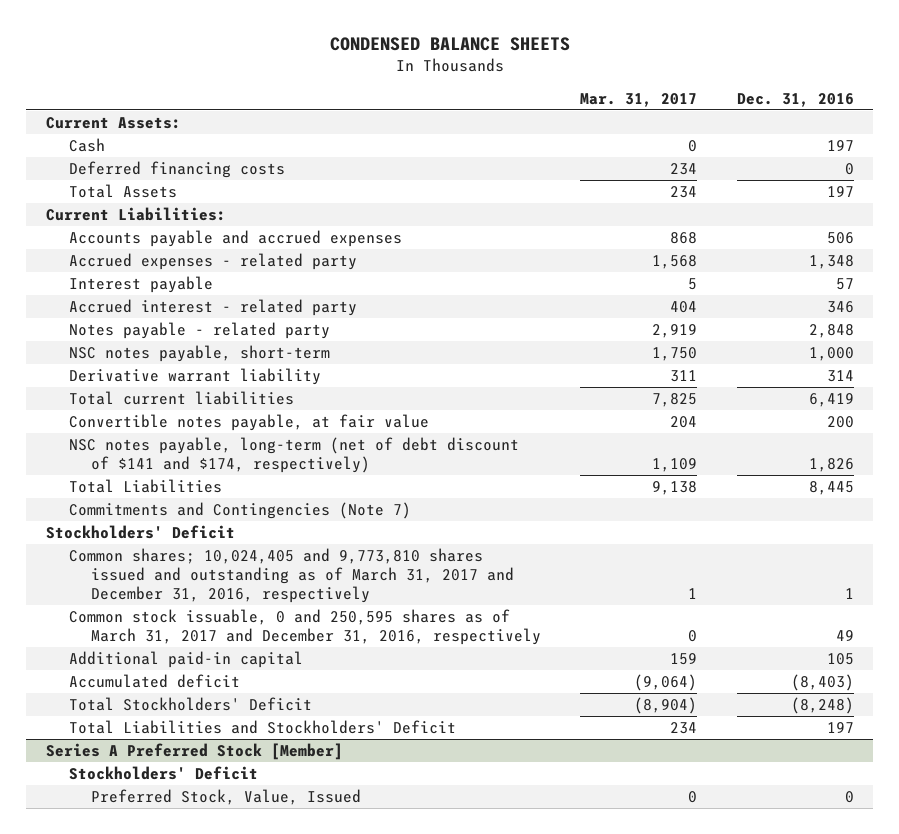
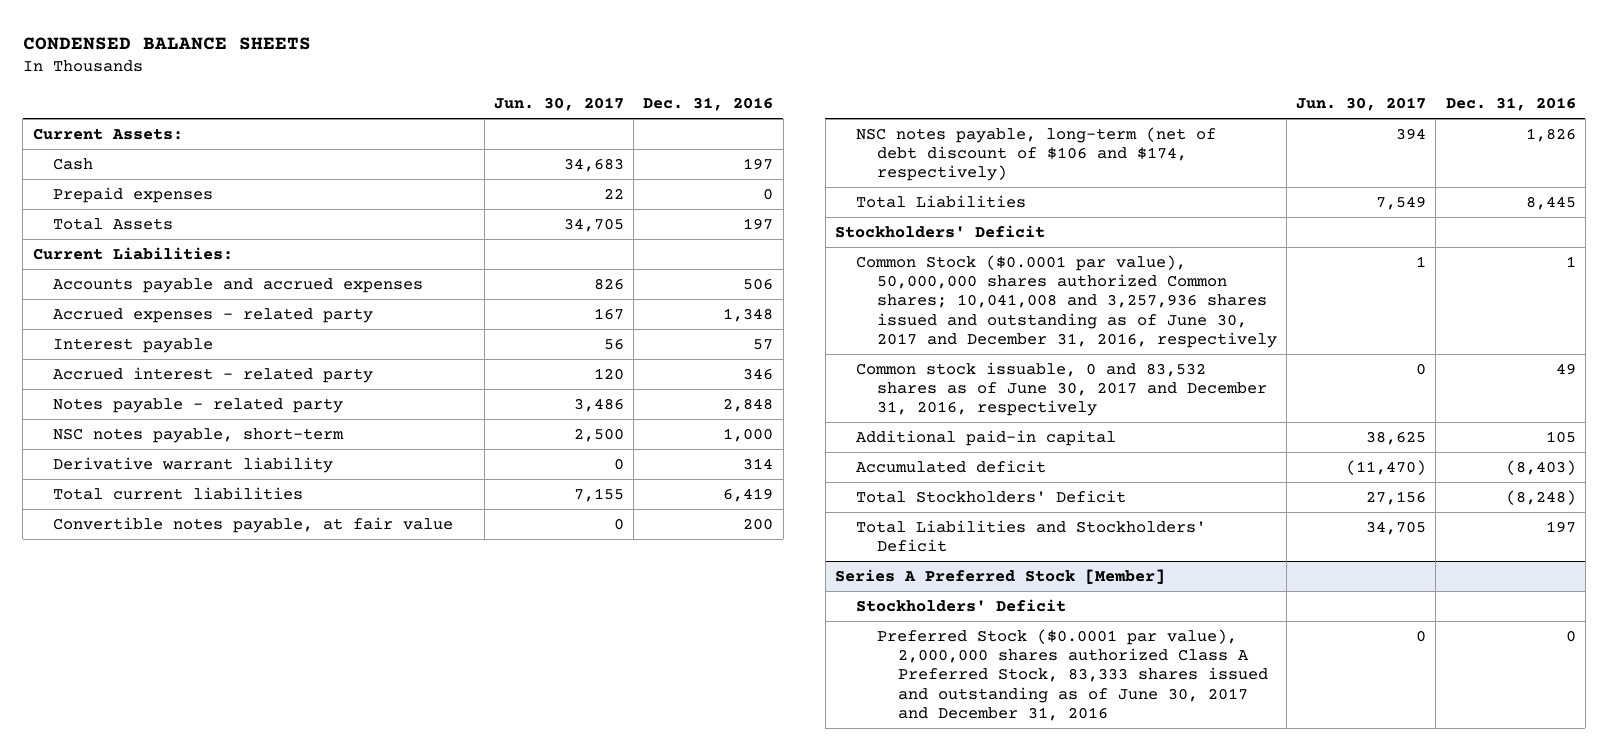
- | Mar. 31, 2017 | Dec. 31, 2016
+ | Jun. 30, 2017 | Dec. 31, 2016
- Deferred financing costs | 234 | 0
+ Prepaid expenses | 22 | 0
- NSC notes payable, long-term (net of debt discount of $141 and $174, respectively) | 1,109 | 1,826
+ NSC notes payable, long-term (net of debt discount of $106 and $174, respectively) | 394 | 1,826
- Commitments and Contingencies (Note 7)
- Common shares; 10,024,405 and 9,773,810 shares issued and outstanding as of March 31, 2017 and December 31, 2016, respectively | 1 | 1
- Common stock issuable, 0 and 250,595 shares as of March 31, 2017 and December 31, 2016, respectively | 0 | 49
+ Common Stock ($0.0001 par value), 50,000,000 shares authorized Common shares; 10,041,008 and 3,257,936 shares issued and outstanding as of June 30, 2017 and December 31, 2016, respectively | 1 | 1
+ Common stock issuable, 0 and 83,532 shares as of June 30, 2017 and December 31, 2016, respectively | 0 | 49
@ Series A Preferred Stock [Member]
- Preferred Stock, Value, Issued | 0 | 0
+ Preferred Stock ($0.0001 par value), 2,000,000 shares authorized Class A Preferred Stock, 83,333 shares issued and outstanding as of June 30, 2017 and December 31, 2016 | 0 | 0

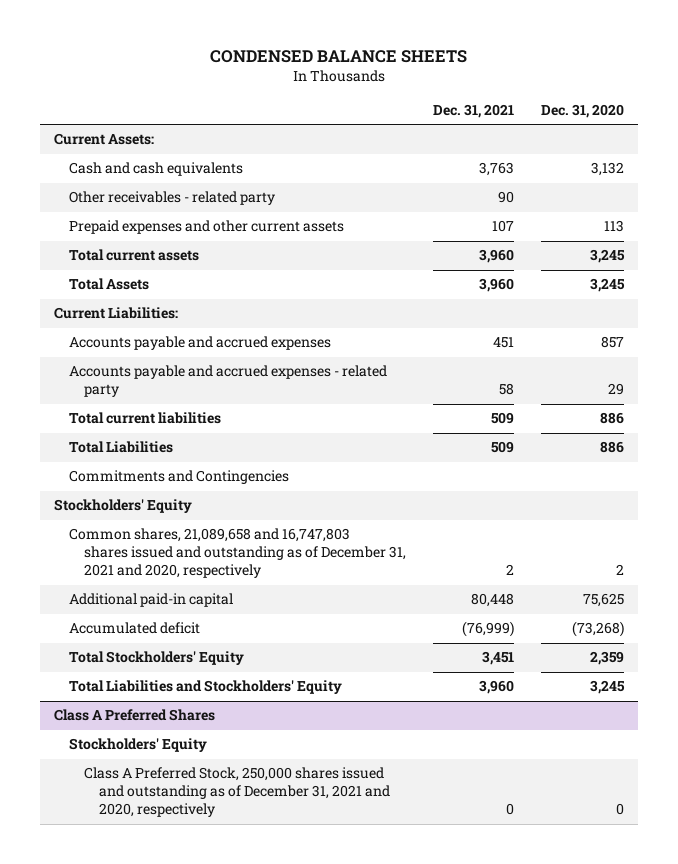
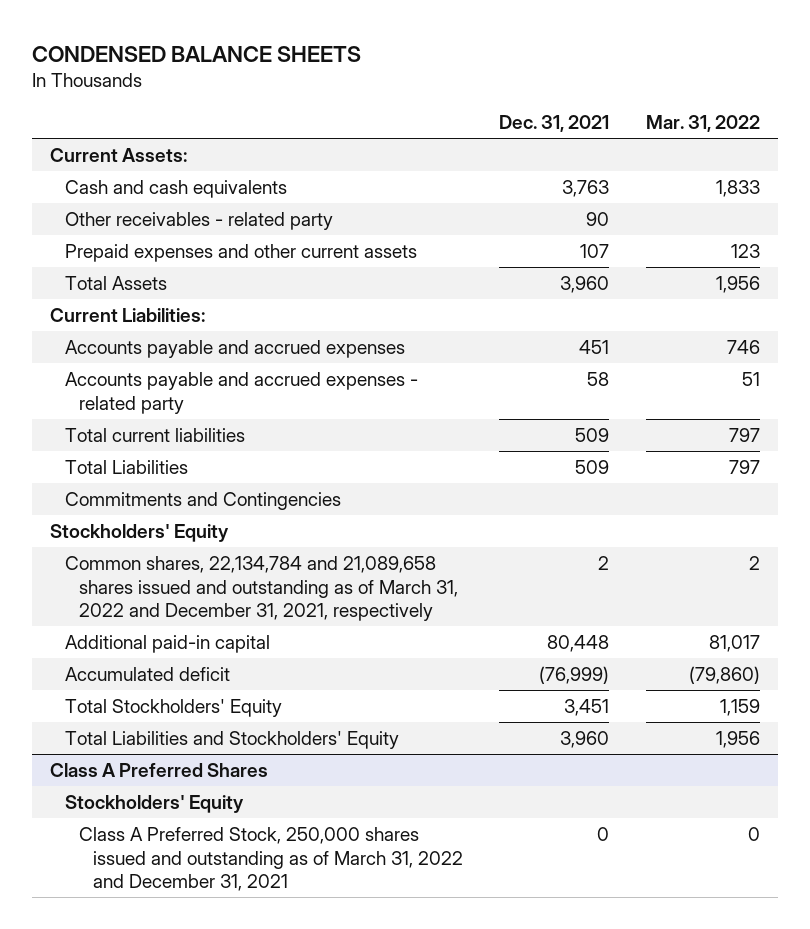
- | Dec. 31, 2021 | Dec. 31, 2020
+ | Dec. 31, 2021 | Mar. 31, 2022
- Total current assets | 3,960 | 3,245
- Common shares, 21,089,658 and 16,747,803 shares issued and outstanding as of December 31, 2021 and 2020, respectively | 2 | 2
+ Common shares, 22,134,784 and 21,089,658 shares issued and outstanding as of March 31, 2022 and December 31, 2021, respectively | 2 | 2
@ Class A Preferred Shares
- Class A Preferred Stock, 250,000 shares issued and outstanding as of December 31, 2021 and 2020, respectively | 0 | 0
+ Class A Preferred Stock, 250,000 shares issued and outstanding as of March 31, 2022 and December 31, 2021 | 0 | 0

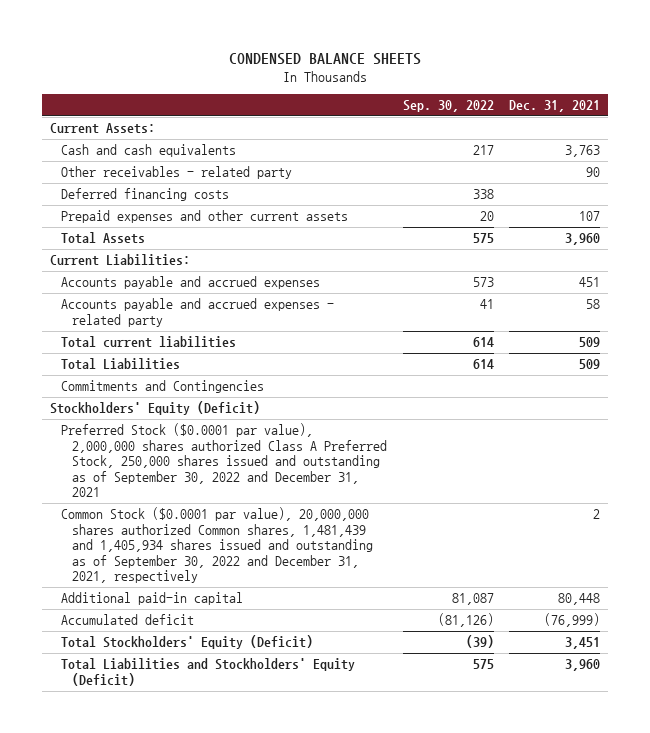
- | Dec. 31, 2021 | Mar. 31, 2022
+ | Sep. 30, 2022 | Dec. 31, 2021
+ Deferred financing costs | 338 |
- Stockholders' Equity
- Common shares, 22,134,784 and 21,089,658 shares issued and outstanding as of March 31, 2022 and December 31, 2021, respectively | 2 | 2
+ Stockholders' Equity (Deficit)
+ Preferred Stock ($0.0001 par value), 2,000,000 shares authorized Class A Preferred Stock, 250,000 shares issued and outstanding as of September 30, 2022 and December 31, 2021
+ Common Stock ($0.0001 par value), 20,000,000 shares authorized Common shares, 1,481,439 and 1,405,934 shares issued and outstanding as of September 30, 2022 and December 31, 2021, respectively | | 2
- Total Stockholders' Equity | 3,451 | 1,159
- Total Liabilities and Stockholders' Equity | 3,960 | 1,956
- Class A Preferred Shares
- Stockholders' Equity
- Class A Preferred Stock, 250,000 shares issued and outstanding as of March 31, 2022 and December 31, 2021 | 0 | 0
+ Total Stockholders' Equity (Deficit) | (39) | 3,451
+ Total Liabilities and Stockholders' Equity (Deficit) | 575 | 3,960

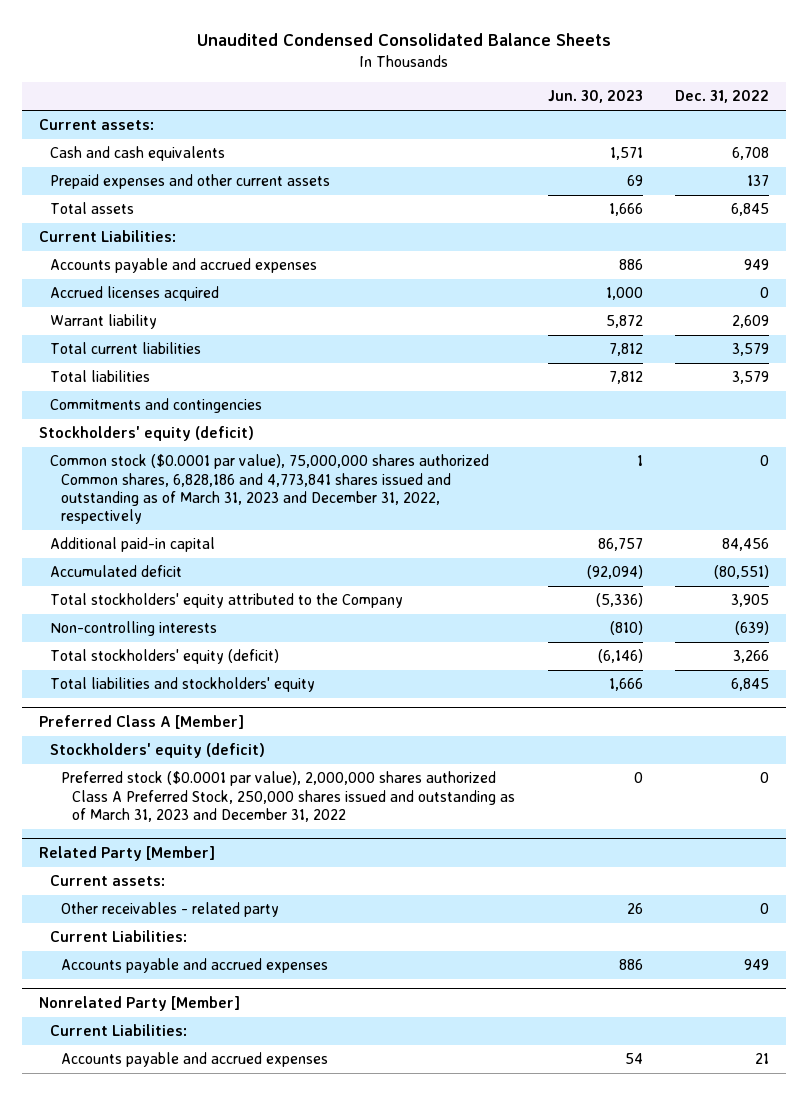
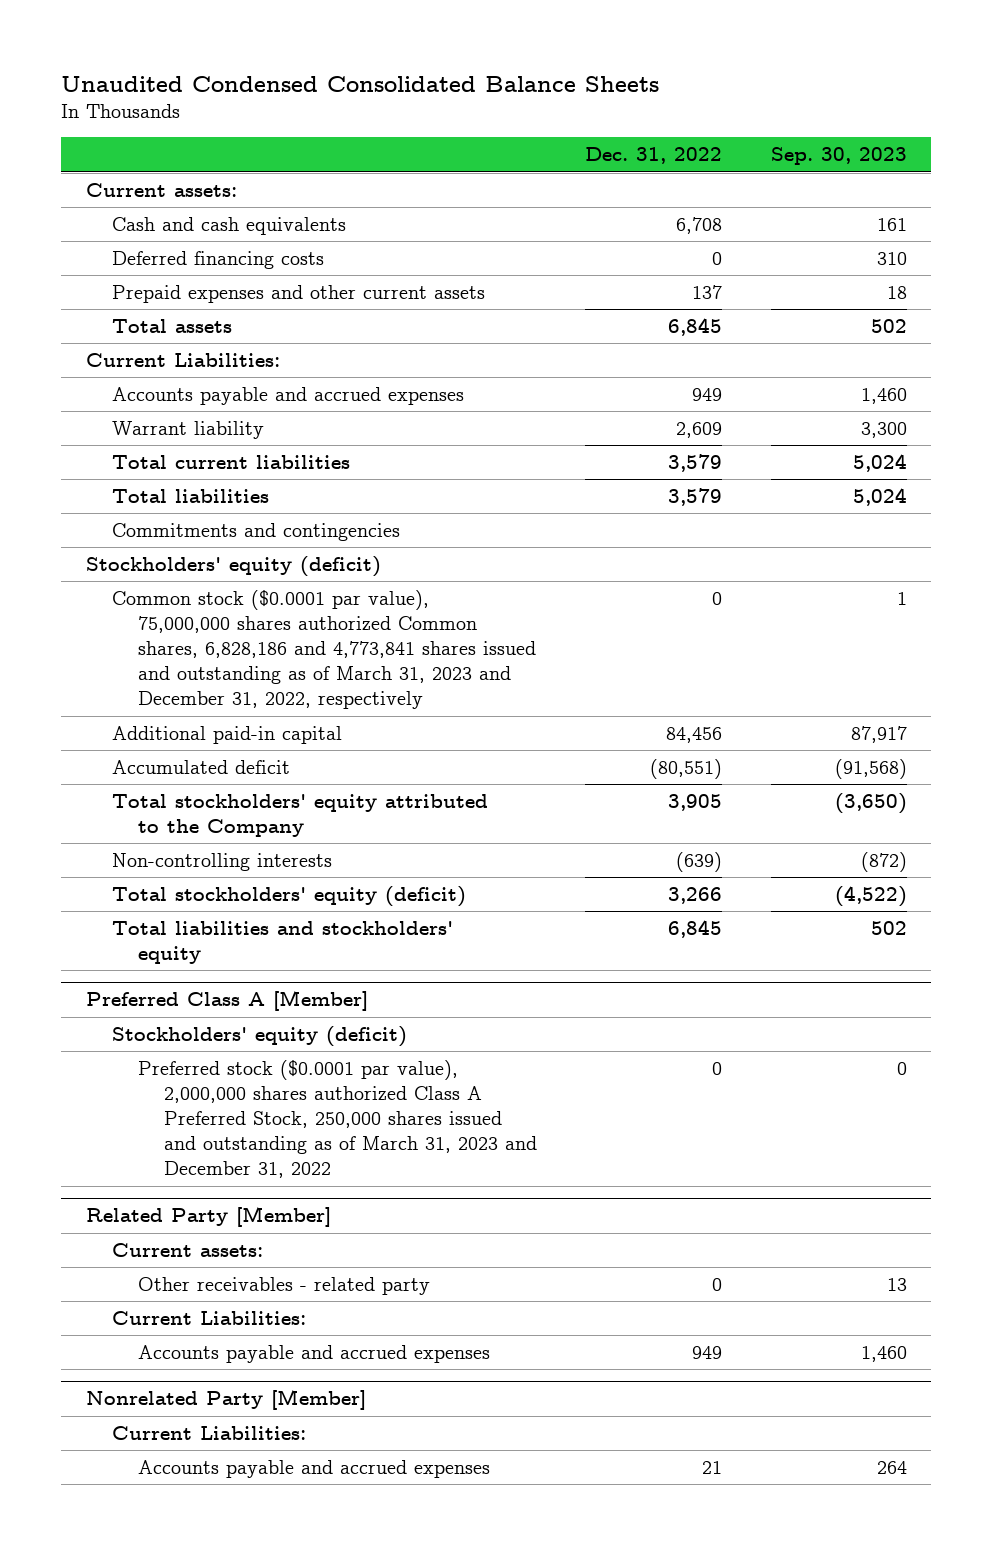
- | Jun. 30, 2023 | Dec. 31, 2022
+ | Dec. 31, 2022 | Sep. 30, 2023
+ Deferred financing costs | 0 | 310
- Accrued licenses acquired | 1,000 | 0

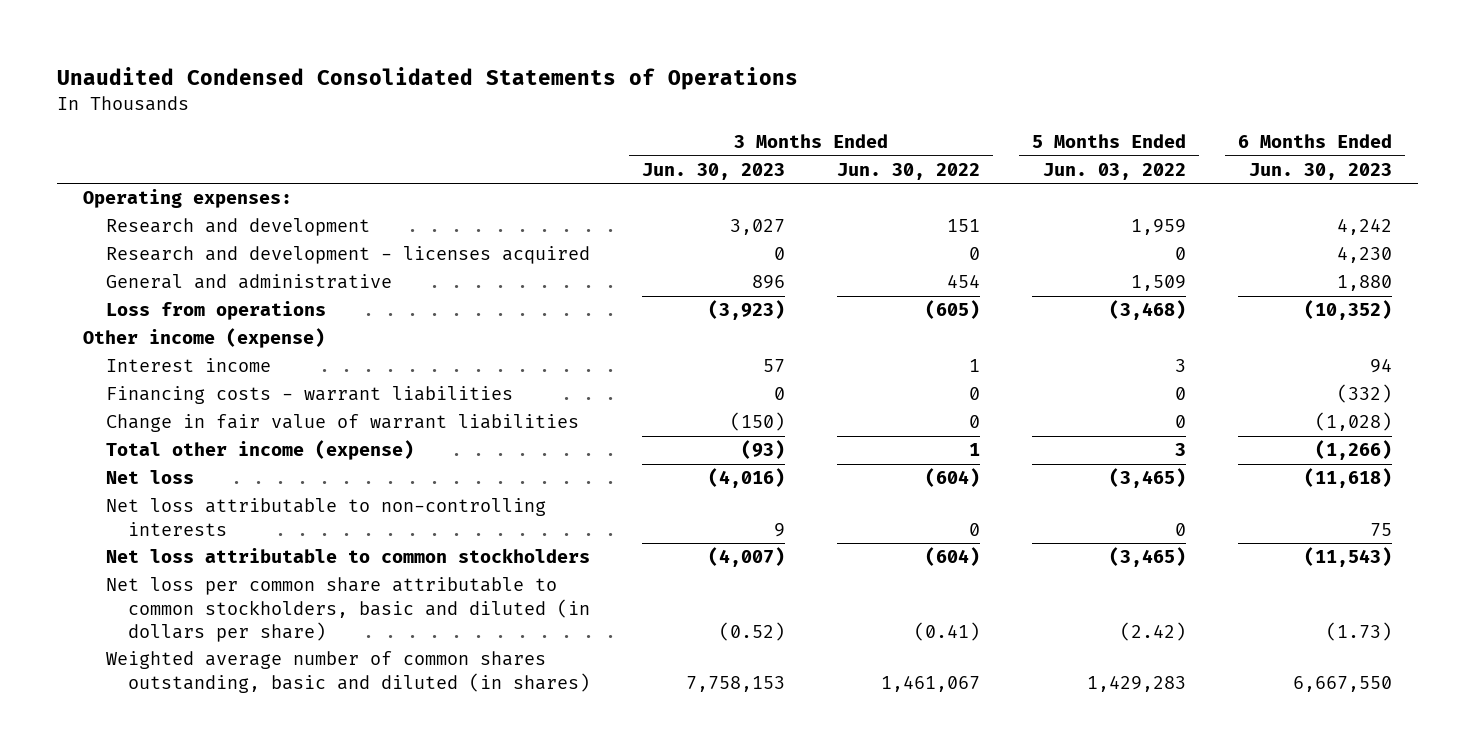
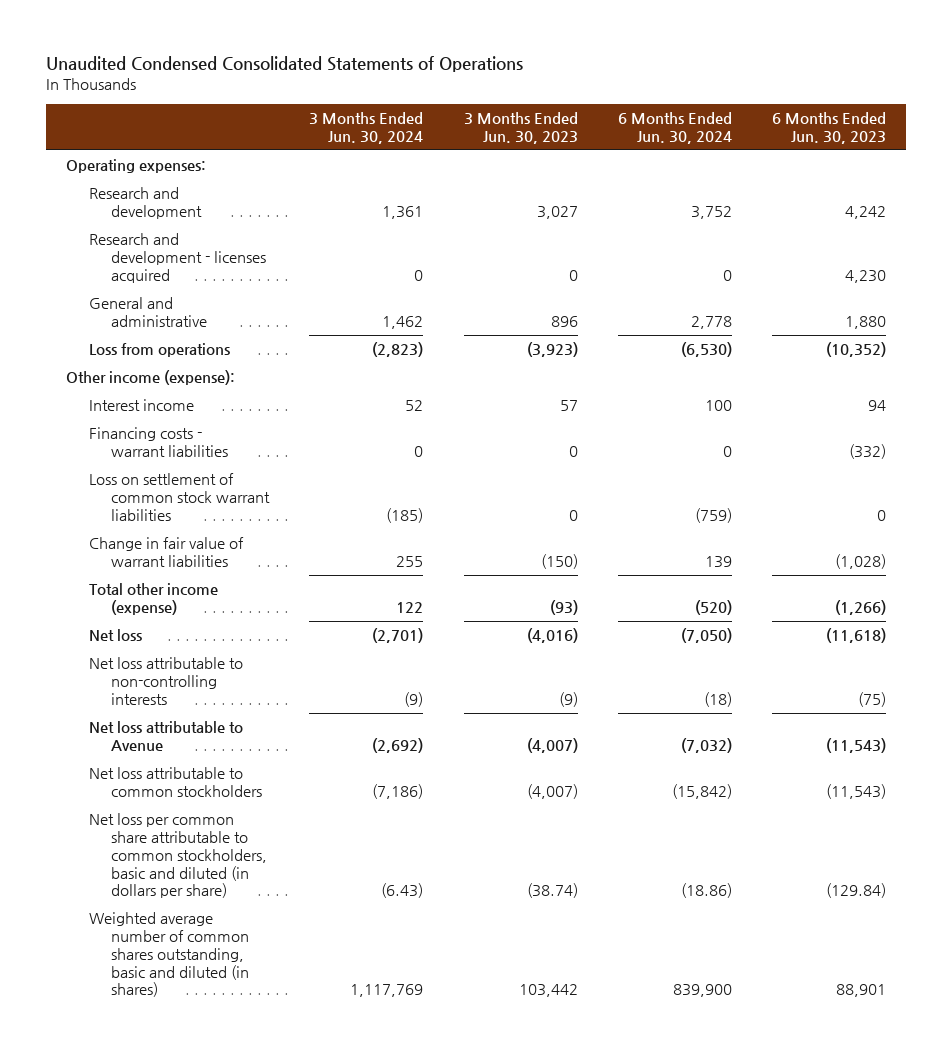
- | 3 Months Ended Jun. 30, 2023 | 3 Months Ended Jun. 30, 2022 | 5 Months Ended Jun. 03, 2022 | 6 Months Ended Jun. 30, 2023
+ | 3 Months Ended Jun. 30, 2024 | 3 Months Ended Jun. 30, 2023 | 6 Months Ended Jun. 30, 2024 | 6 Months Ended Jun. 30, 2023
- Other income (expense)
+ Other income (expense):
+ Loss on settlement of common stock warrant liabilities | (185) | 0 | (759) | 0
- Net loss attributable to non-controlling interests | 9 | 0 | 0 | 75
+ Net loss attributable to non-controlling interests | (9) | (9) | (18) | (75)
+ Net loss attributable to Avenue | (2,692) | (4,007) | (7,032) | (11,543)
- Net loss per common share attributable to common stockholders, basic and diluted (in dollars per share) | (0.52) | (0.41) | (2.42) | (1.73)
- Weighted average number of common shares outstanding, basic and diluted (in shares) | 7,758,153 | 1,461,067 | 1,429,283 | 6,667,550
+ Net loss per common share attributable to common stockholders, basic and diluted (in dollars per share) | (6.43) | (38.74) | (18.86) | (129.84)
+ Weighted average number of common shares outstanding, basic and diluted (in shares) | 1,117,769 | 103,442 | 839,900 | 88,901

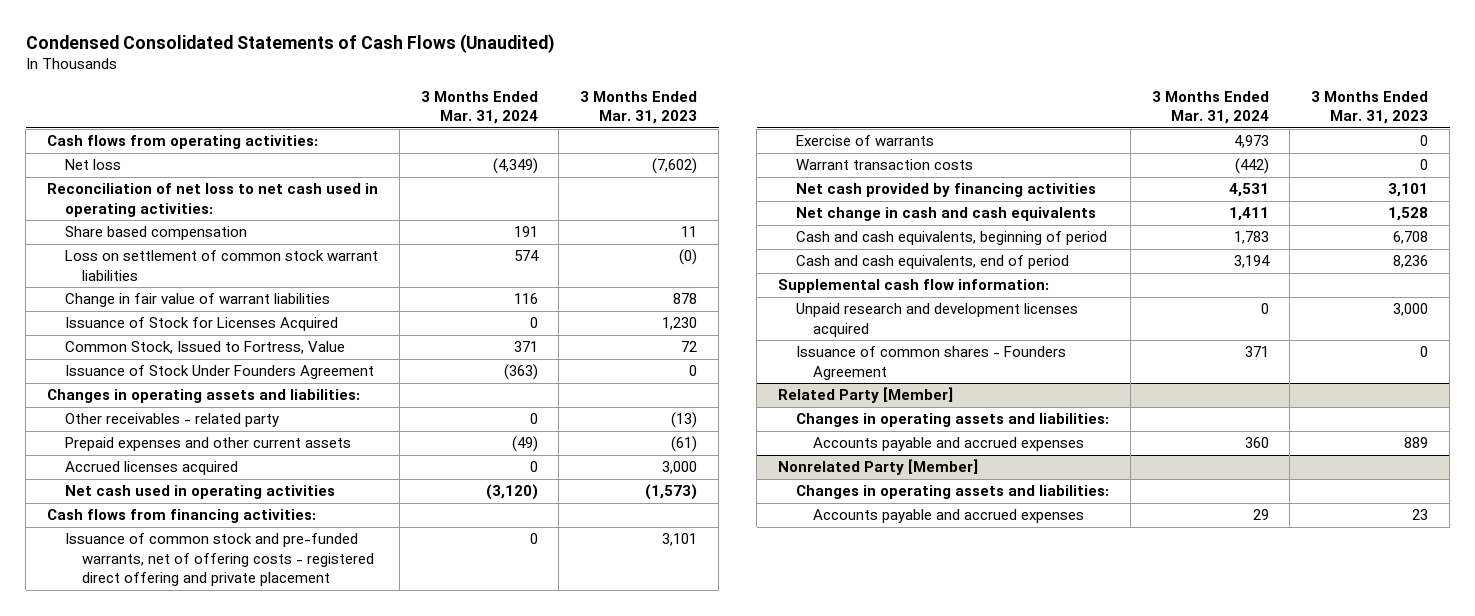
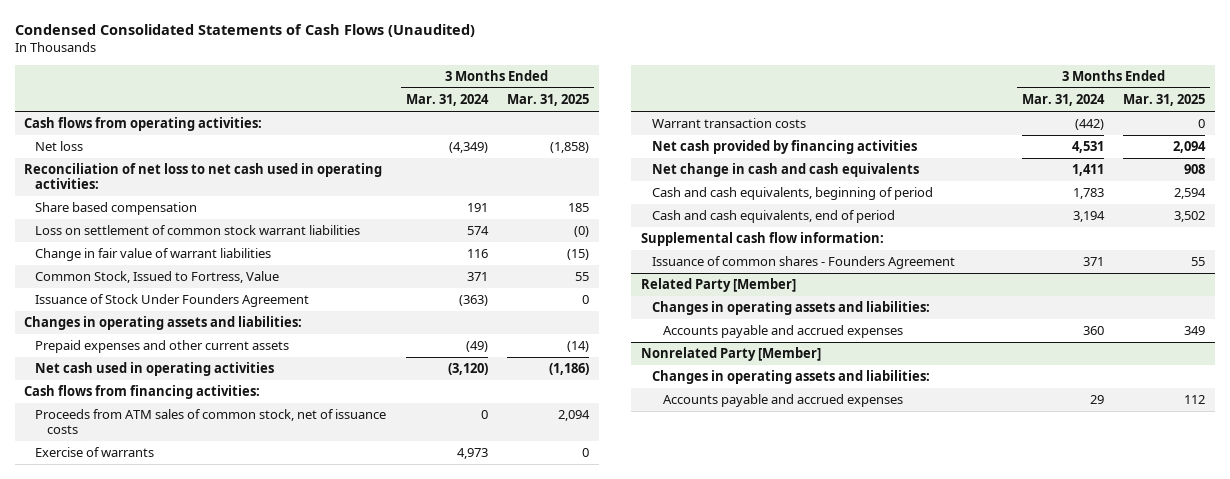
- | 3 Months Ended Mar. 31, 2024 | 3 Months Ended Mar. 31, 2023
+ | 3 Months Ended Mar. 31, 2024 | 3 Months Ended Mar. 31, 2025
- Issuance of Stock for Licenses Acquired | 0 | 1,230
- Other receivables - related party | 0 | (13)
- Accrued licenses acquired | 0 | 3,000
- Issuance of common stock and pre-funded warrants, net of offering costs - registered direct offering and private placement | 0 | 3,101
+ Proceeds from ATM sales of common stock, net of issuance costs | 0 | 2,094
- Unpaid research and development licenses acquired | 0 | 3,000

